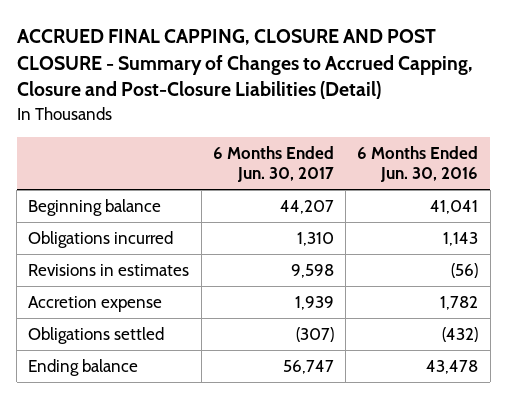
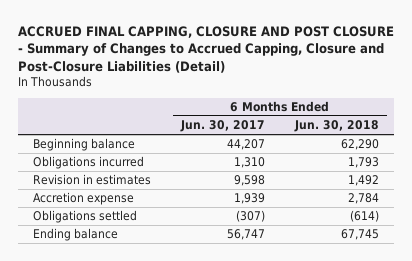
- | 6 Months Ended Jun. 30, 2017 | 6 Months Ended Jun. 30, 2016
+ | 6 Months Ended Jun. 30, 2017 | 6 Months Ended Jun. 30, 2018
- Revisions in estimates | 9,598 | (56)
+ Revision in estimates | 9,598 | 1,492

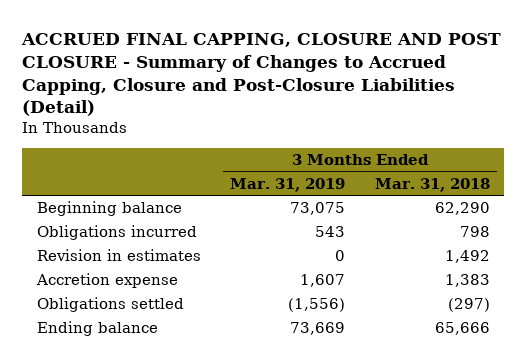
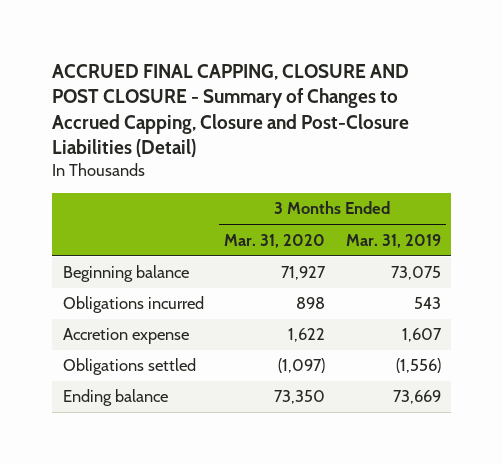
- | 3 Months Ended Mar. 31, 2019 | 3 Months Ended Mar. 31, 2018
+ | 3 Months Ended Mar. 31, 2020 | 3 Months Ended Mar. 31, 2019
- Revision in estimates | 0 | 1,492

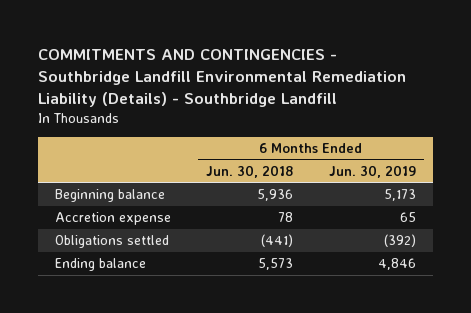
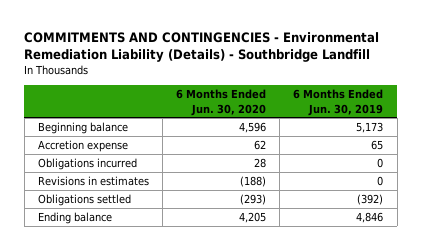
- COMMITMENTS AND CONTINGENCIES - Southbridge Landfill Environmental Remediation Liability (Details) - Southbridge Landfill
+ COMMITMENTS AND CONTINGENCIES - Environmental Remediation Liability (Details) - Southbridge Landfill
- | 6 Months Ended Jun. 30, 2018 | 6 Months Ended Jun. 30, 2019
+ | 6 Months Ended Jun. 30, 2020 | 6 Months Ended Jun. 30, 2019
+ Obligations incurred | 28 | 0
+ Revisions in estimates | (188) | 0

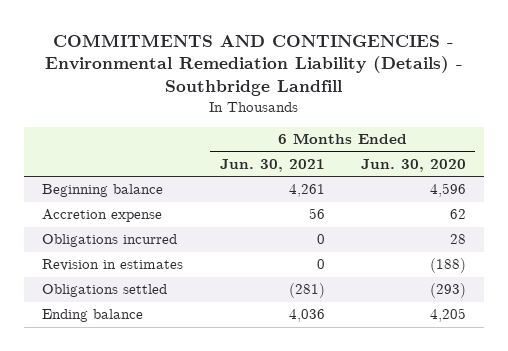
- | 6 Months Ended Jun. 30, 2020 | 6 Months Ended Jun. 30, 2019
+ | 6 Months Ended Jun. 30, 2021 | 6 Months Ended Jun. 30, 2020
- Revisions in estimates | (188) | 0
+ Revision in estimates | 0 | (188)

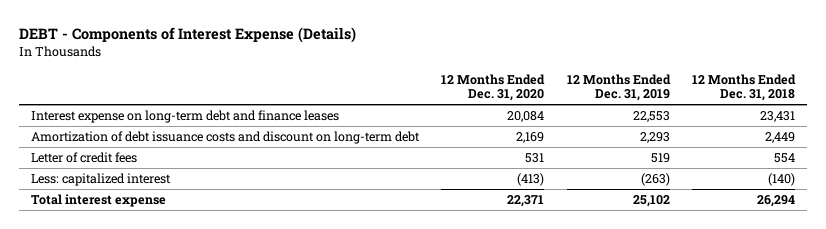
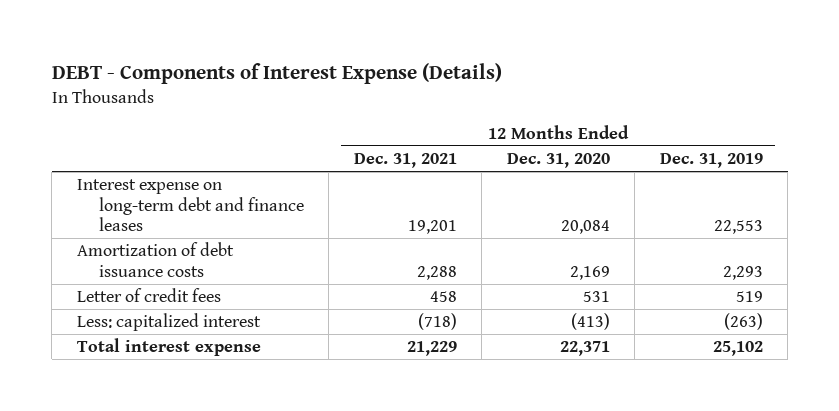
- | 12 Months Ended Dec. 31, 2020 | 12 Months Ended Dec. 31, 2019 | 12 Months Ended Dec. 31, 2018
+ | 12 Months Ended Dec. 31, 2021 | 12 Months Ended Dec. 31, 2020 | 12 Months Ended Dec. 31, 2019
- Amortization of debt issuance costs and discount on long-term debt | 2,169 | 2,293 | 2,449
+ Amortization of debt issuance costs | 2,288 | 2,169 | 2,293

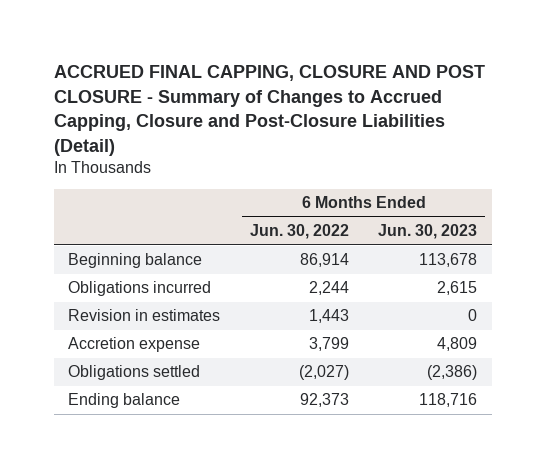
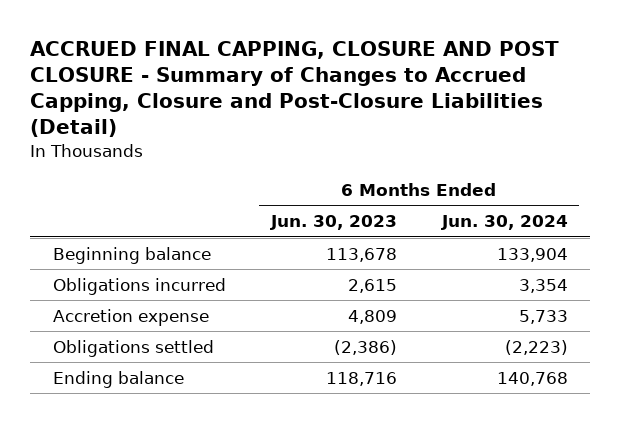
- | 6 Months Ended Jun. 30, 2022 | 6 Months Ended Jun. 30, 2023
+ | 6 Months Ended Jun. 30, 2023 | 6 Months Ended Jun. 30, 2024
- Revision in estimates | 1,443 | 0

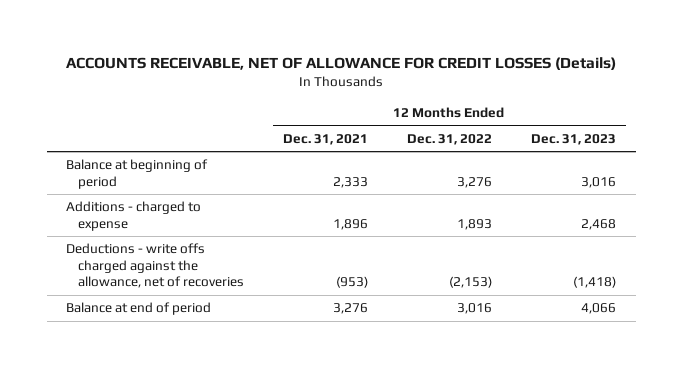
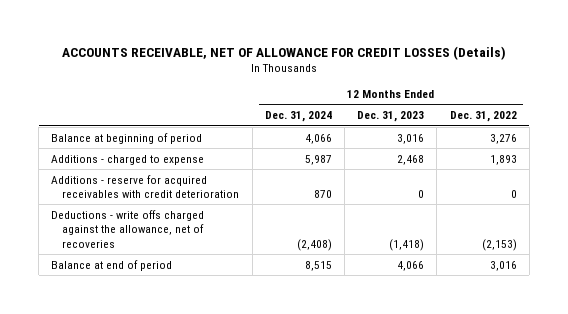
- | 12 Months Ended Dec. 31, 2021 | 12 Months Ended Dec. 31, 2022 | 12 Months Ended Dec. 31, 2023
+ | 12 Months Ended Dec. 31, 2024 | 12 Months Ended Dec. 31, 2023 | 12 Months Ended Dec. 31, 2022
+ Additions - reserve for acquired receivables with credit deterioration | 870 | 0 | 0

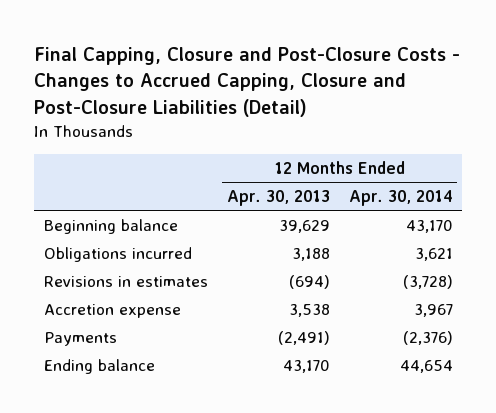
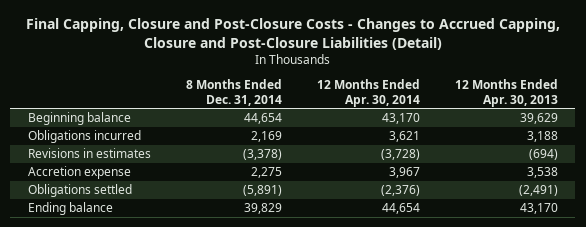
- | 12 Months Ended Apr. 30, 2013 | 12 Months Ended Apr. 30, 2014
+ | 8 Months Ended Dec. 31, 2014 | 12 Months Ended Apr. 30, 2014 | 12 Months Ended Apr. 30, 2013
- Payments | (2,491) | (2,376)
+ Obligations settled | (5,891) | (2,376) | (2,491)

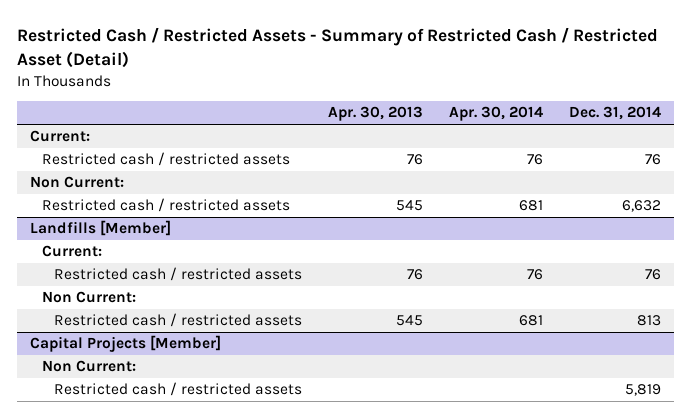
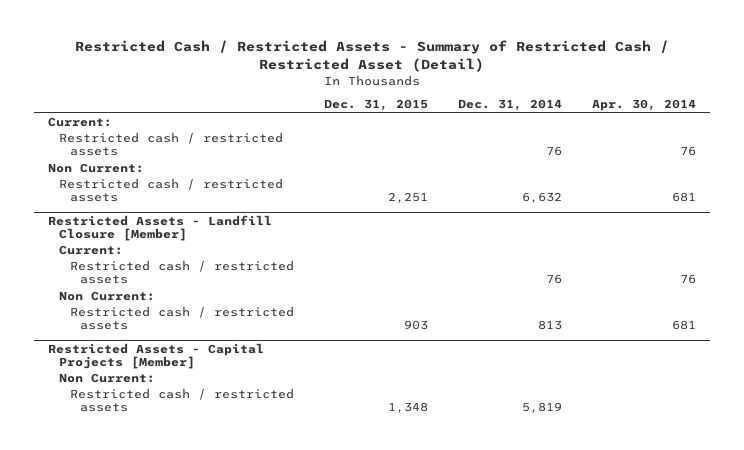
- | Apr. 30, 2013 | Apr. 30, 2014 | Dec. 31, 2014
+ | Dec. 31, 2015 | Dec. 31, 2014 | Apr. 30, 2014
- Landfills [Member]
+ Restricted Assets - Landfill Closure [Member]
- Capital Projects [Member]
+ Restricted Assets - Capital Projects [Member]

